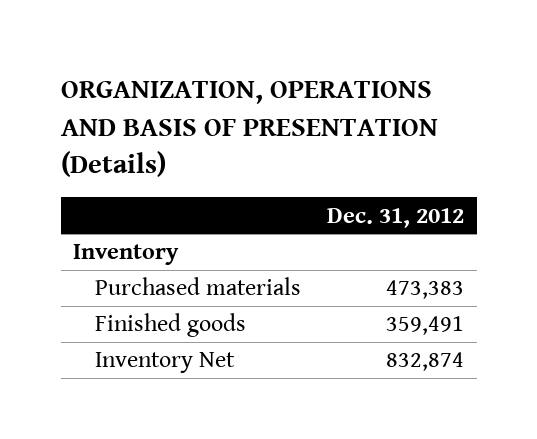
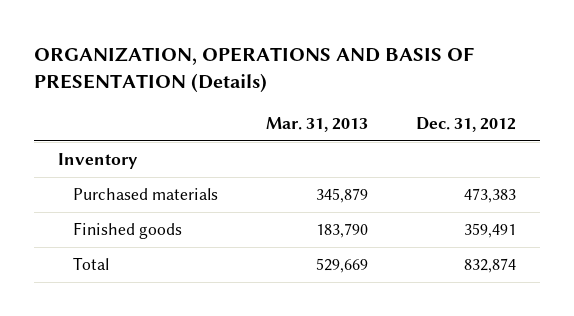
- | Dec. 31, 2012
+ | Mar. 31, 2013 | Dec. 31, 2012
- Inventory Net | 832,874
+ Total | 529,669 | 832,874

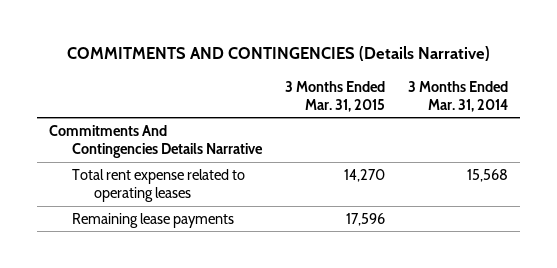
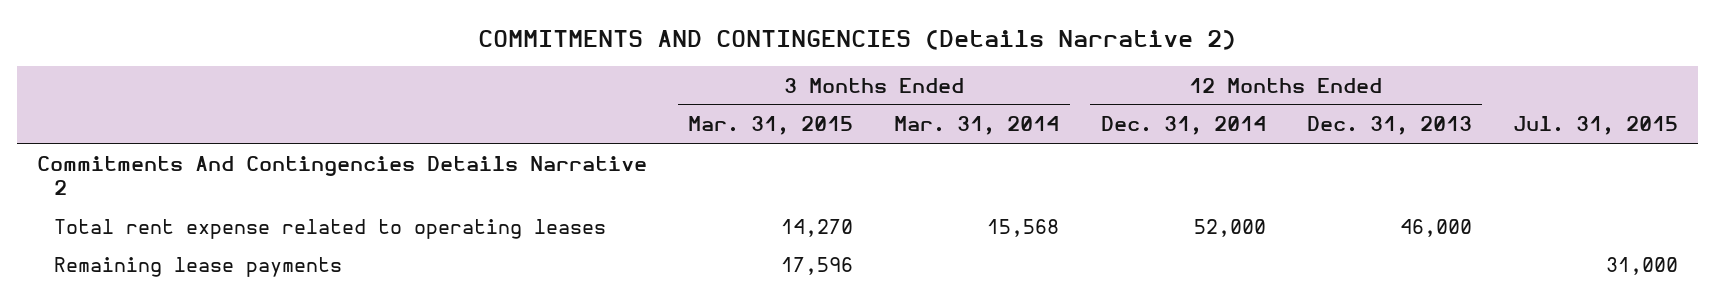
- COMMITMENTS AND CONTINGENCIES (Details Narrative)
+ COMMITMENTS AND CONTINGENCIES (Details Narrative 2)
- | 3 Months Ended Mar. 31, 2015 | 3 Months Ended Mar. 31, 2014
+ | 3 Months Ended Mar. 31, 2015 | 3 Months Ended Mar. 31, 2014 | 12 Months Ended Dec. 31, 2014 | 12 Months Ended Dec. 31, 2013 | Jul. 31, 2015
- Commitments And Contingencies Details Narrative
+ Commitments And Contingencies Details Narrative 2

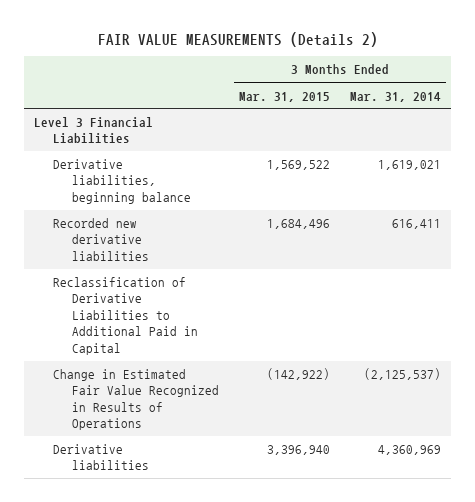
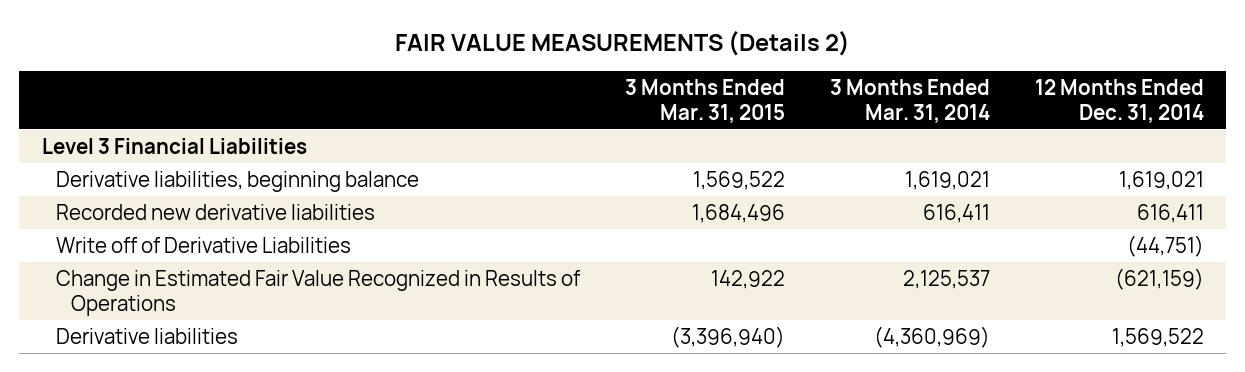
- | 3 Months Ended Mar. 31, 2015 | 3 Months Ended Mar. 31, 2014
+ | 3 Months Ended Mar. 31, 2015 | 3 Months Ended Mar. 31, 2014 | 12 Months Ended Dec. 31, 2014
- Reclassification of Derivative Liabilities to Additional Paid in Capital
- Change in Estimated Fair Value Recognized in Results of Operations | (142,922) | (2,125,537)
- Derivative liabilities | 3,396,940 | 4,360,969
+ Write off of Derivative Liabilities | | | (44,751)
+ Change in Estimated Fair Value Recognized in Results of Operations | 142,922 | 2,125,537 | (621,159)
+ Derivative liabilities | (3,396,940) | (4,360,969) | 1,569,522

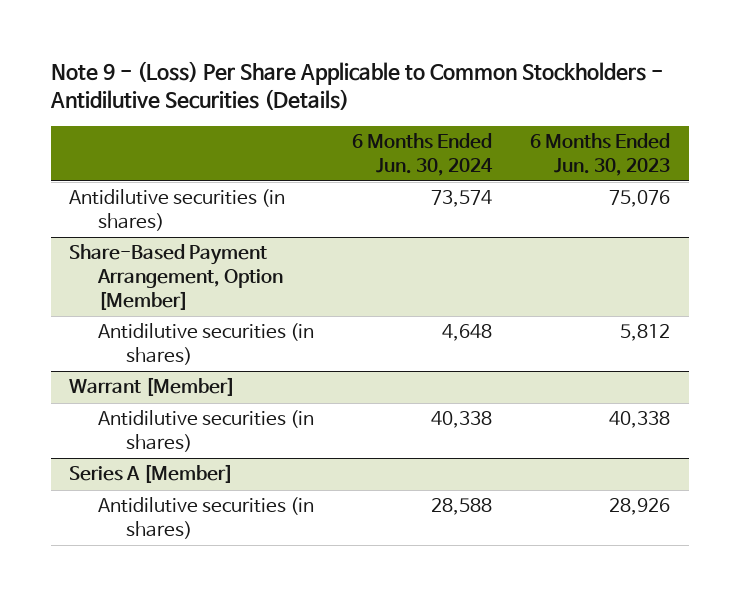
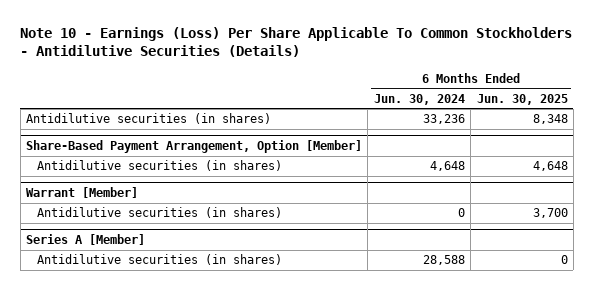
- Note 9 - (Loss) Per Share Applicable to Common Stockholders - Antidilutive Securities (Details)
+ Note 10 - Earnings (Loss) Per Share Applicable To Common Stockholders - Antidilutive Securities (Details)
- | 6 Months Ended Jun. 30, 2024 | 6 Months Ended Jun. 30, 2023
+ | 6 Months Ended Jun. 30, 2024 | 6 Months Ended Jun. 30, 2025
- Antidilutive securities (in shares) | 73,574 | 75,076
+ Antidilutive securities (in shares) | 33,236 | 8,348
@ Warrant [Member]
- Antidilutive securities (in shares) | 40,338 | 40,338
+ Antidilutive securities (in shares) | 0 | 3,700

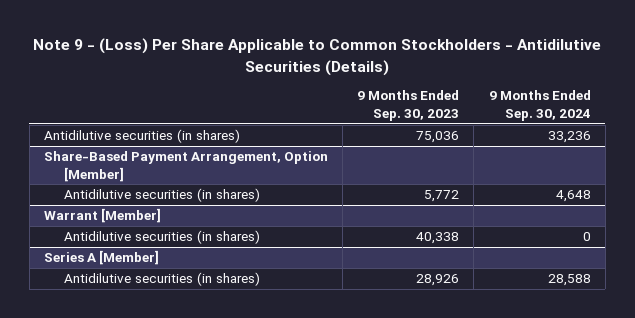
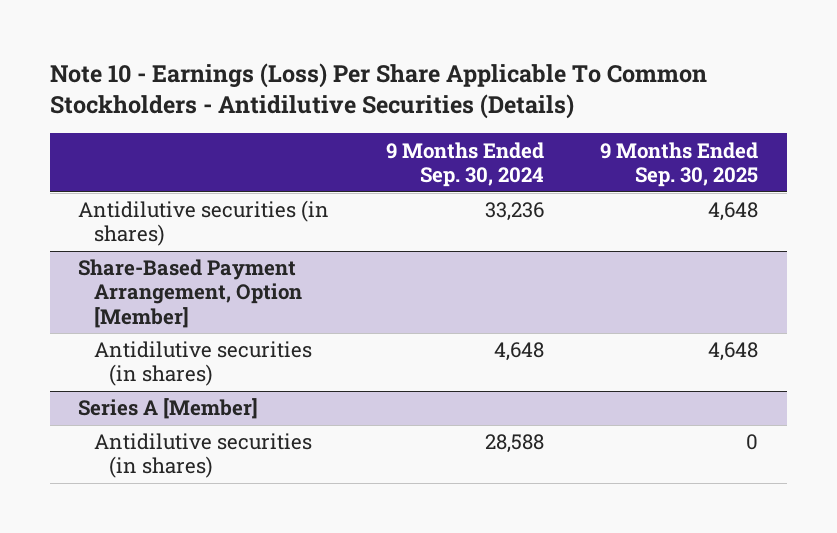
- Note 9 - (Loss) Per Share Applicable to Common Stockholders - Antidilutive Securities (Details)
+ Note 10 - Earnings (Loss) Per Share Applicable To Common Stockholders - Antidilutive Securities (Details)
- | 9 Months Ended Sep. 30, 2023 | 9 Months Ended Sep. 30, 2024
+ | 9 Months Ended Sep. 30, 2024 | 9 Months Ended Sep. 30, 2025
- Warrant [Member]
- Antidilutive securities (in shares) | 40,338 | 0

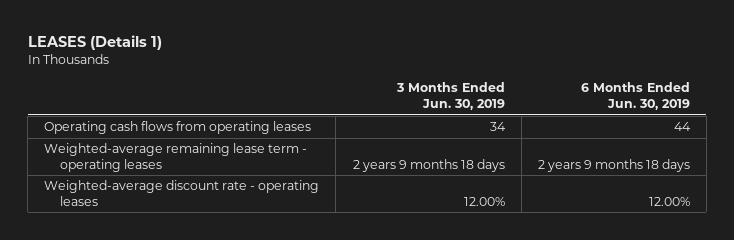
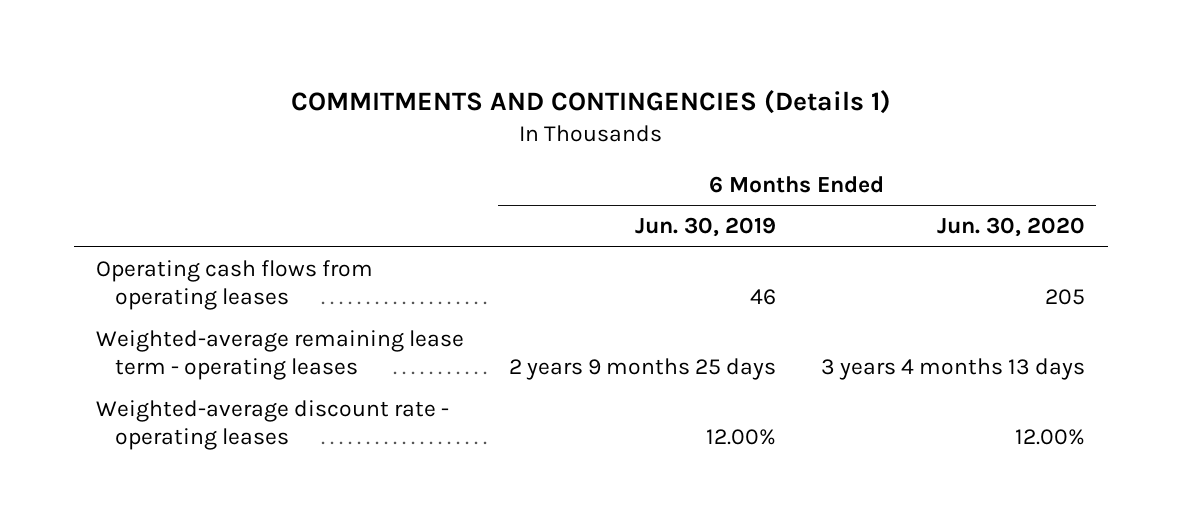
- LEASES (Details 1)
+ COMMITMENTS AND CONTINGENCIES (Details 1)
- | 3 Months Ended Jun. 30, 2019 | 6 Months Ended Jun. 30, 2019
+ | 6 Months Ended Jun. 30, 2019 | 6 Months Ended Jun. 30, 2020
- Operating cash flows from operating leases | 34 | 44
- Weighted-average remaining lease term - operating leases | 2 years 9 months 18 days | 2 years 9 months 18 days
+ Operating cash flows from operating leases | 46 | 205
+ Weighted-average remaining lease term - operating leases | 2 years 9 months 25 days | 3 years 4 months 13 days

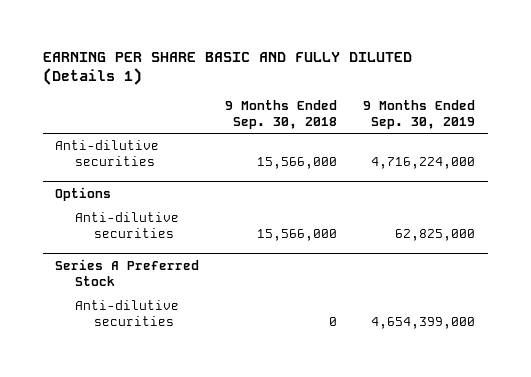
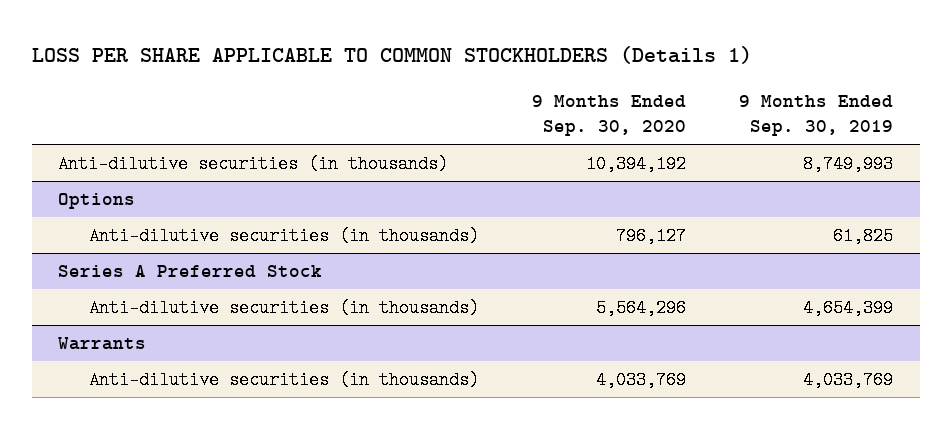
- EARNING PER SHARE BASIC AND FULLY DILUTED (Details 1)
+ LOSS PER SHARE APPLICABLE TO COMMON STOCKHOLDERS (Details 1)
- | 9 Months Ended Sep. 30, 2018 | 9 Months Ended Sep. 30, 2019
+ | 9 Months Ended Sep. 30, 2020 | 9 Months Ended Sep. 30, 2019
- Anti-dilutive securities | 15,566,000 | 4,716,224,000
+ Anti-dilutive securities (in thousands) | 10,394,192 | 8,749,993
@ Options
- Anti-dilutive securities | 15,566,000 | 62,825,000
+ Anti-dilutive securities (in thousands) | 796,127 | 61,825
@ Series A Preferred Stock
- Anti-dilutive securities | 0 | 4,654,399,000
+ Anti-dilutive securities (in thousands) | 5,564,296 | 4,654,399
+ Warrants
+ Anti-dilutive securities (in thousands) | 4,033,769 | 4,033,769

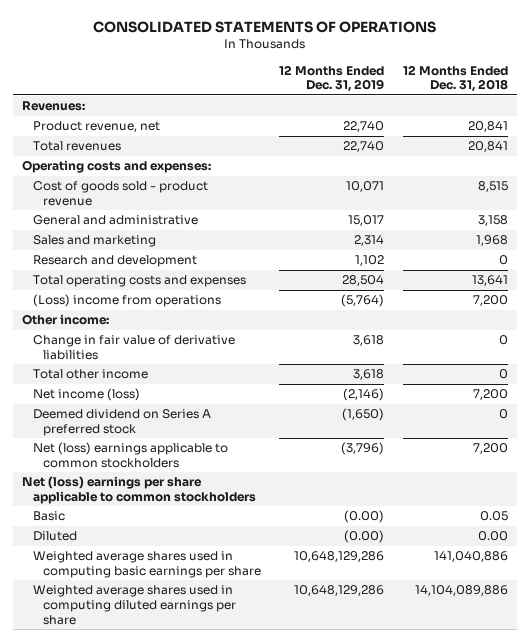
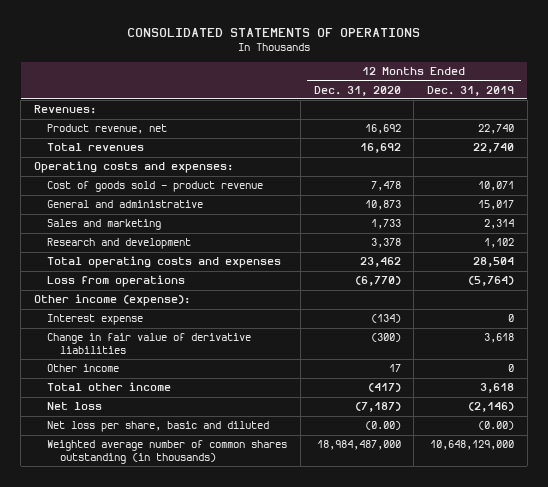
- | 12 Months Ended Dec. 31, 2019 | 12 Months Ended Dec. 31, 2018
+ | 12 Months Ended Dec. 31, 2020 | 12 Months Ended Dec. 31, 2019
- (Loss) income from operations | (5,764) | 7,200
- Other income:
+ Loss from operations | (6,770) | (5,764)
+ Other income (expense):
+ Interest expense | (134) | 0
+ Other income | 17 | 0
- Net income (loss) | (2,146) | 7,200
- Deemed dividend on Series A preferred stock | (1,650) | 0
- Net (loss) earnings applicable to common stockholders | (3,796) | 7,200
- Net (loss) earnings per share applicable to common stockholders
- Basic | (0.00) | 0.05
- Diluted | (0.00) | 0.00
- Weighted average shares used in computing basic earnings per share | 10,648,129,286 | 141,040,886
- Weighted average shares used in computing diluted earnings per share | 10,648,129,286 | 14,104,089,886
+ Net loss | (7,187) | (2,146)
+ Net loss per share, basic and diluted | (0.00) | (0.00)
+ Weighted average number of common shares outstanding (in thousands) | 18,984,487,000 | 10,648,129,000

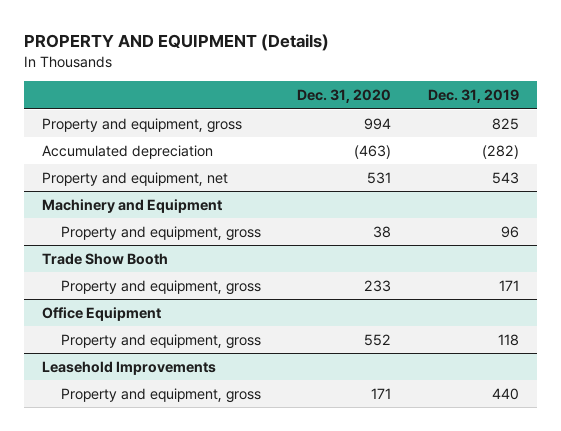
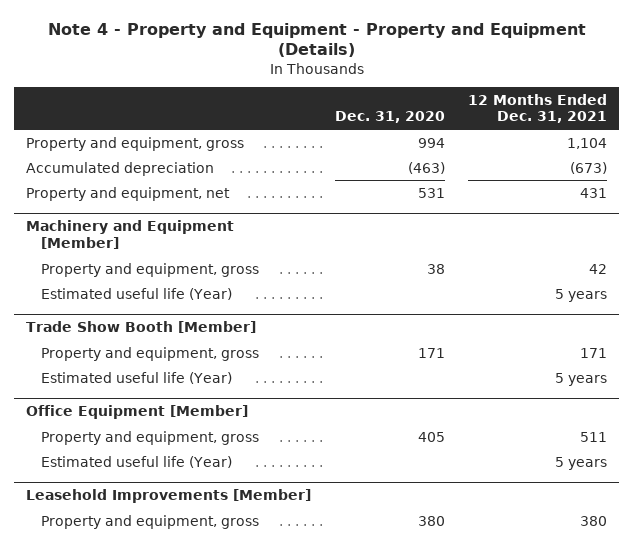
- PROPERTY AND EQUIPMENT (Details)
+ Note 4 - Property and Equipment - Property and Equipment (Details)
- | Dec. 31, 2020 | Dec. 31, 2019
+ | Dec. 31, 2020 | 12 Months Ended Dec. 31, 2021
- Machinery and Equipment
+ Machinery and Equipment [Member]
- Trade Show Booth
- Property and equipment, gross | 233 | 171
- Office Equipment
- Property and equipment, gross | 552 | 118
- Leasehold Improvements
+ Estimated useful life (Year) | | 5 years
+ Trade Show Booth [Member]
+ Estimated useful life (Year) | | 5 years
+ Office Equipment [Member]
+ Property and equipment, gross | 405 | 511
+ Estimated useful life (Year) | | 5 years
+ Leasehold Improvements [Member]
+ Property and equipment, gross | 380 | 380

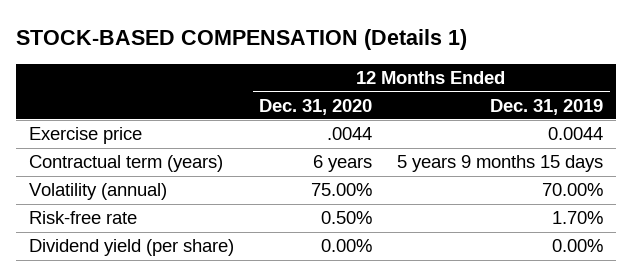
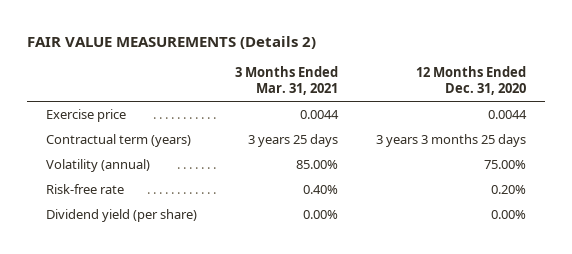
- STOCK-BASED COMPENSATION (Details 1)
+ FAIR VALUE MEASUREMENTS (Details 2)
- | 12 Months Ended Dec. 31, 2020 | 12 Months Ended Dec. 31, 2019
+ | 3 Months Ended Mar. 31, 2021 | 12 Months Ended Dec. 31, 2020
- Exercise price | .0044 | 0.0044
- Contractual term (years) | 6 years | 5 years 9 months 15 days
+ Exercise price | 0.0044 | 0.0044
+ Contractual term (years) | 3 years 25 days | 3 years 3 months 25 days
- Risk-free rate | 0.50% | 1.70%
+ Risk-free rate | 0.40% | 0.20%

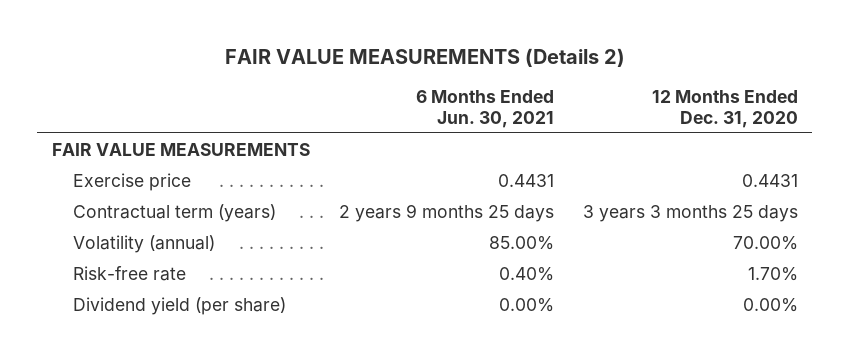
- | 3 Months Ended Mar. 31, 2021 | 12 Months Ended Dec. 31, 2020
+ | 6 Months Ended Jun. 30, 2021 | 12 Months Ended Dec. 31, 2020
- Exercise price | 0.0044 | 0.0044
+ FAIR VALUE MEASUREMENTS
+ Exercise price | 0.4431 | 0.4431
- Volatility (annual) | 85.00% | 75.00%
- Risk-free rate | 0.40% | 0.20%
+ Volatility (annual) | 85.00% | 70.00%
+ Risk-free rate | 0.40% | 1.70%

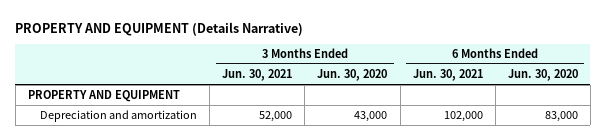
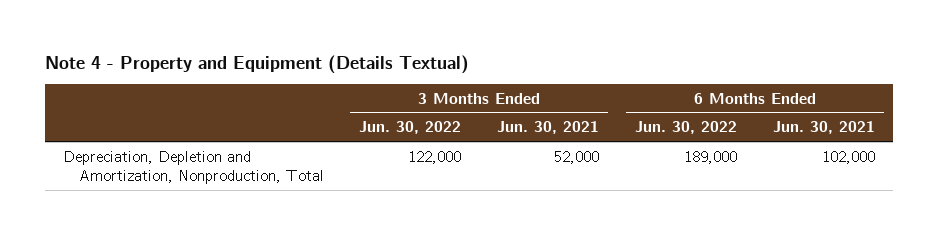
- PROPERTY AND EQUIPMENT (Details Narrative)
+ Note 4 - Property and Equipment (Details Textual)
- | 3 Months Ended Jun. 30, 2021 | 3 Months Ended Jun. 30, 2020 | 6 Months Ended Jun. 30, 2021 | 6 Months Ended Jun. 30, 2020
+ | 3 Months Ended Jun. 30, 2022 | 3 Months Ended Jun. 30, 2021 | 6 Months Ended Jun. 30, 2022 | 6 Months Ended Jun. 30, 2021
- PROPERTY AND EQUIPMENT
- Depreciation and amortization | 52,000 | 43,000 | 102,000 | 83,000
+ Depreciation, Depletion and Amortization, Nonproduction, Total | 122,000 | 52,000 | 189,000 | 102,000

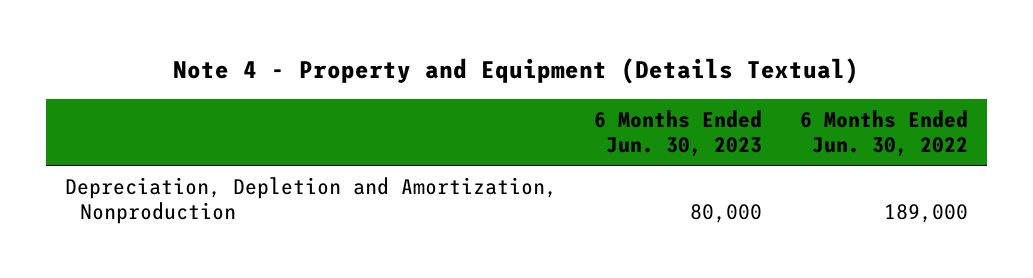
- | 3 Months Ended Jun. 30, 2022 | 3 Months Ended Jun. 30, 2021 | 6 Months Ended Jun. 30, 2022 | 6 Months Ended Jun. 30, 2021
+ | 6 Months Ended Jun. 30, 2023 | 6 Months Ended Jun. 30, 2022
- Depreciation, Depletion and Amortization, Nonproduction, Total | 122,000 | 52,000 | 189,000 | 102,000
+ Depreciation, Depletion and Amortization, Nonproduction | 80,000 | 189,000

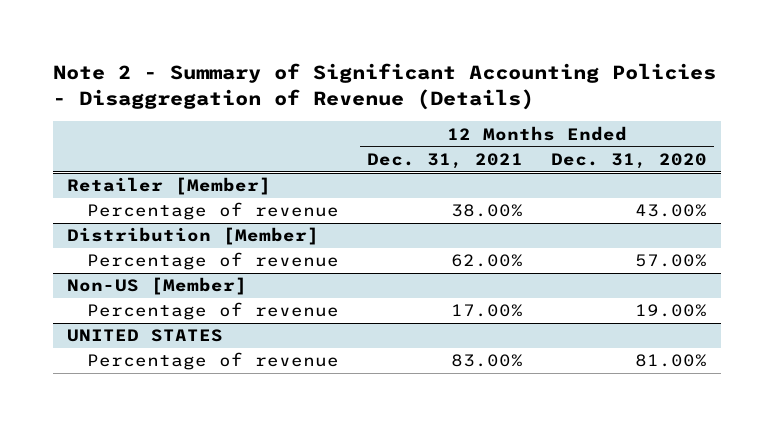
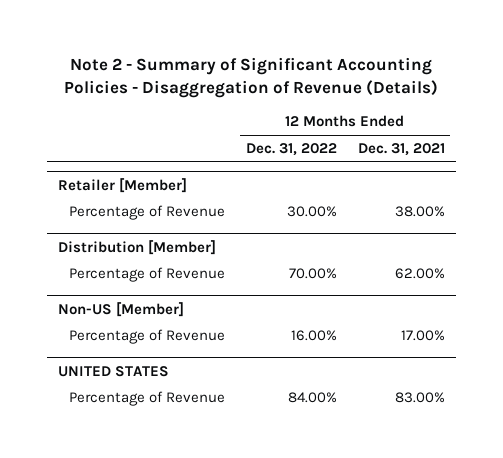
- | 12 Months Ended Dec. 31, 2021 | 12 Months Ended Dec. 31, 2020
+ | 12 Months Ended Dec. 31, 2022 | 12 Months Ended Dec. 31, 2021
@ Retailer [Member]
- Percentage of revenue | 38.00% | 43.00%
+ Percentage of Revenue | 30.00% | 38.00%
@ Distribution [Member]
- Percentage of revenue | 62.00% | 57.00%
+ Percentage of Revenue | 70.00% | 62.00%
@ Non-US [Member]
- Percentage of revenue | 17.00% | 19.00%
+ Percentage of Revenue | 16.00% | 17.00%
@ UNITED STATES
- Percentage of revenue | 83.00% | 81.00%
+ Percentage of Revenue | 84.00% | 83.00%

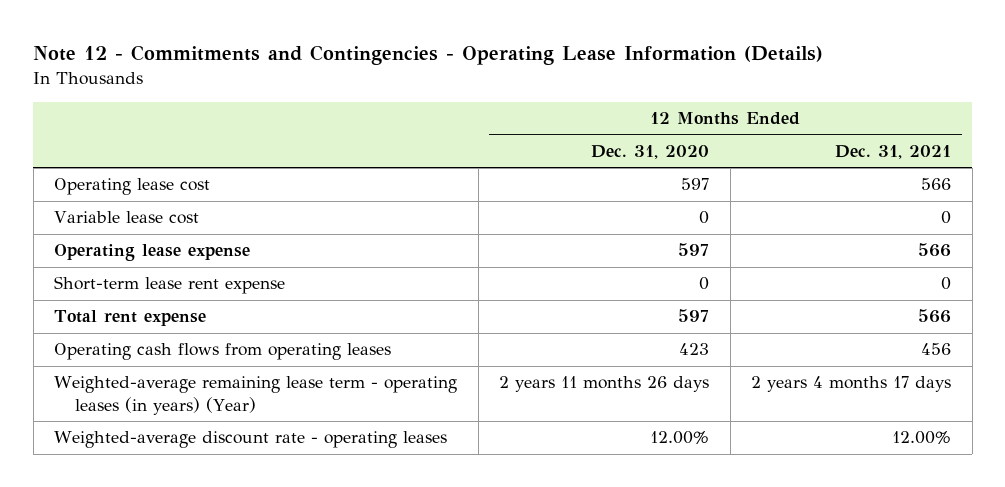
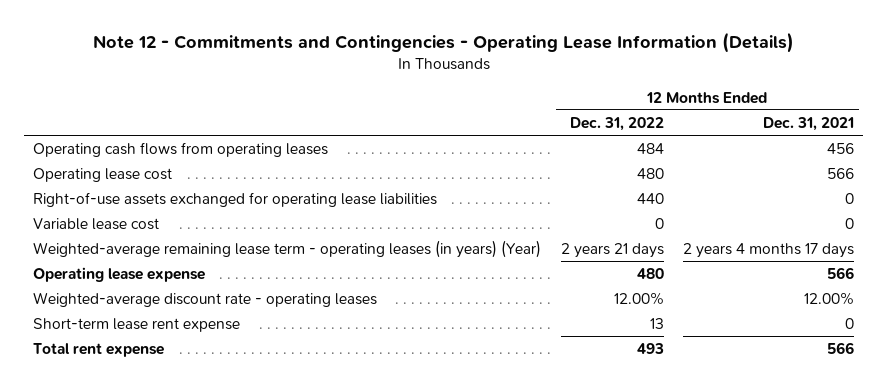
- | 12 Months Ended Dec. 31, 2020 | 12 Months Ended Dec. 31, 2021
+ | 12 Months Ended Dec. 31, 2022 | 12 Months Ended Dec. 31, 2021
moved up: Operating cash flows from operating leases | 484 | 456
+ Right-of-use assets exchanged for operating lease liabilities | 440 | 0
moved up: Weighted-average remaining lease term - operating leases (in years) (Year) | 2 years 21 days | 2 years 4 months 17 days
moved up: Weighted-average discount rate - operating leases | 12.00% | 12.00%

